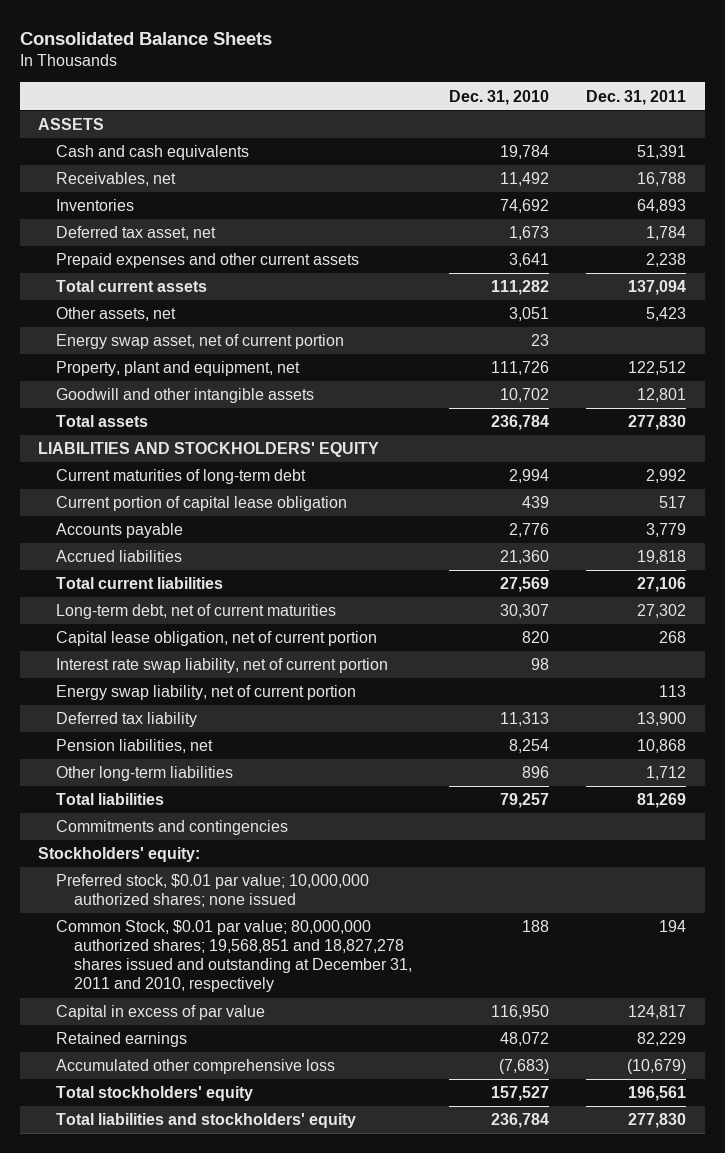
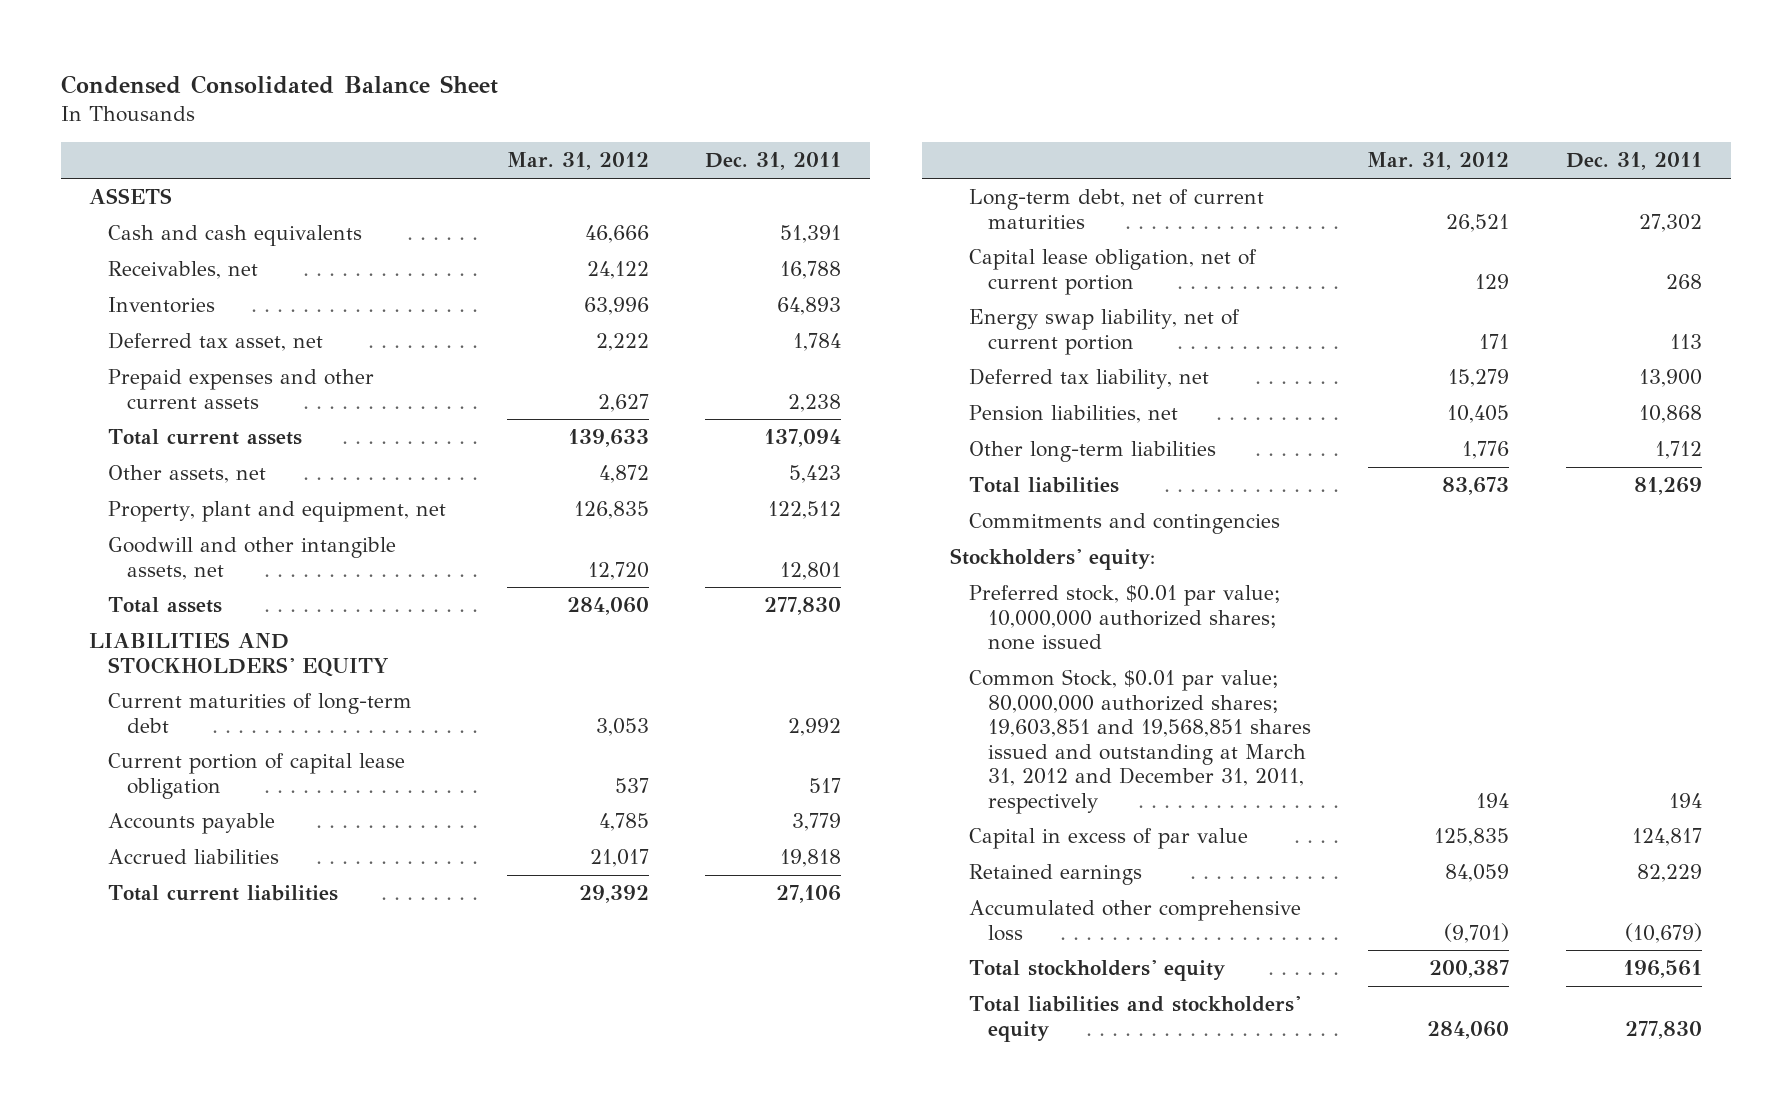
- Consolidated Balance Sheets
+ Condensed Consolidated Balance Sheet
- | Dec. 31, 2010 | Dec. 31, 2011
+ | Mar. 31, 2012 | Dec. 31, 2011
- Energy swap asset, net of current portion | 23 |
- Goodwill and other intangible assets | 10,702 | 12,801
+ Goodwill and other intangible assets, net | 12,720 | 12,801
- Interest rate swap liability, net of current portion | 98 |
- Deferred tax liability | 11,313 | 13,900
+ Deferred tax liability, net | 15,279 | 13,900
- Common Stock, $0.01 par value; 80,000,000 authorized shares; 19,568,851 and 18,827,278 shares issued and outstanding at December 31, 2011 and 2010, respectively | 188 | 194
+ Common Stock, $0.01 par value; 80,000,000 authorized shares; 19,603,851 and 19,568,851 shares issued and outstanding at March 31, 2012 and December 31, 2011, respectively | 194 | 194

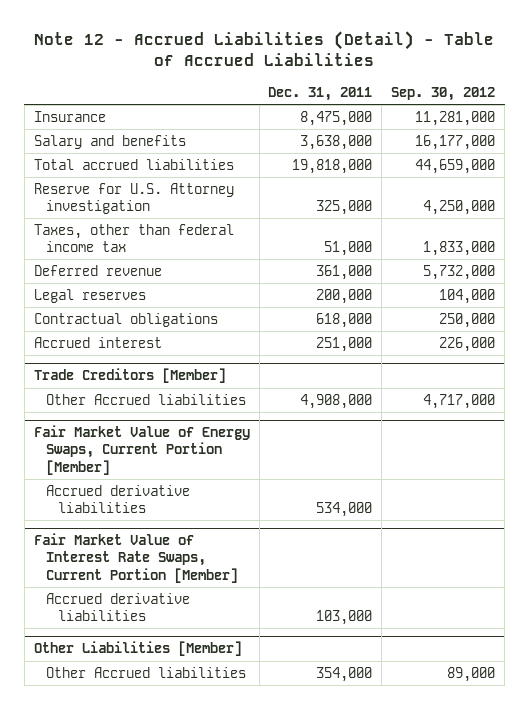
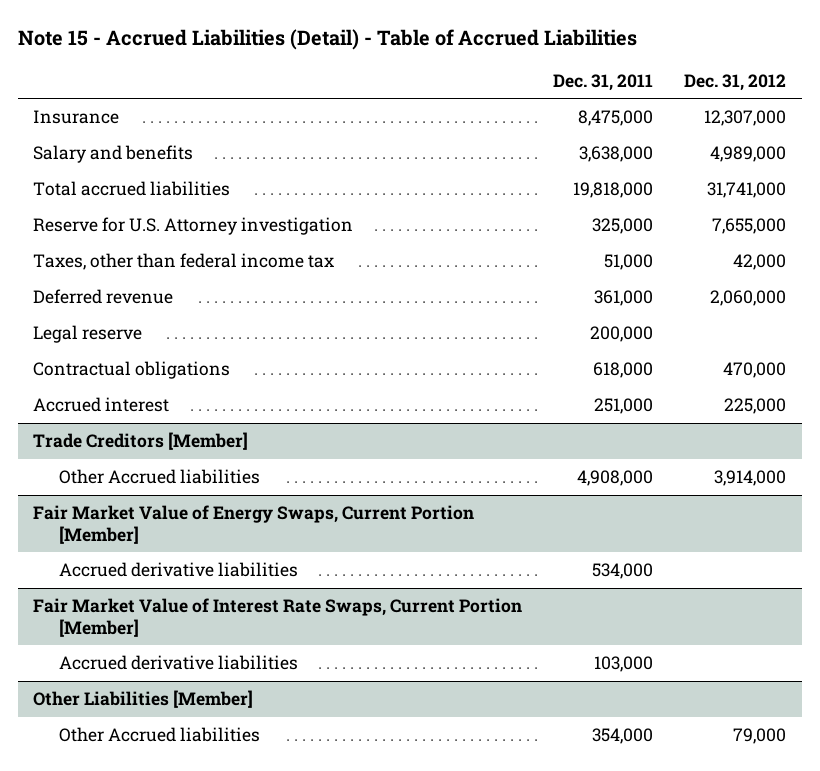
- Note 12 - Accrued Liabilities (Detail) - Table of Accrued Liabilities
+ Note 15 - Accrued Liabilities (Detail) - Table of Accrued Liabilities
- | Dec. 31, 2011 | Sep. 30, 2012
+ | Dec. 31, 2011 | Dec. 31, 2012
- Legal reserves | 200,000 | 104,000
+ Legal reserve | 200,000 |

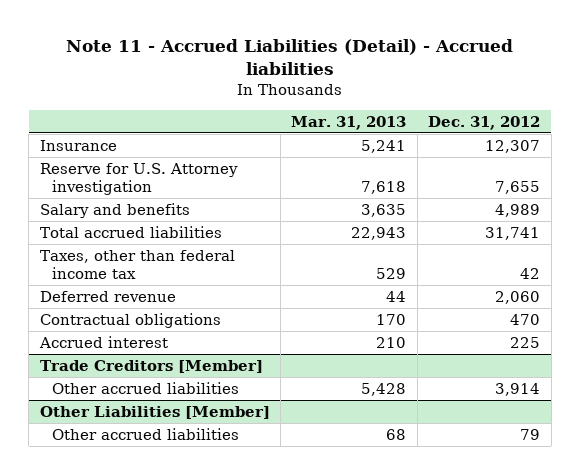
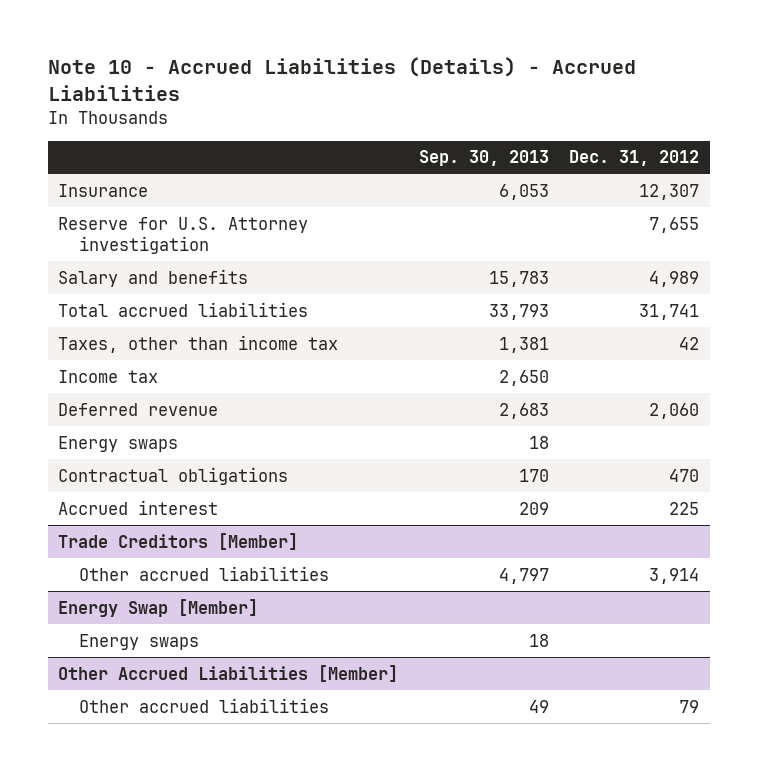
- Note 11 - Accrued Liabilities (Detail) - Accrued liabilities
+ Note 10 - Accrued Liabilities (Details) - Accrued Liabilities
- | Mar. 31, 2013 | Dec. 31, 2012
+ | Sep. 30, 2013 | Dec. 31, 2012
- Taxes, other than federal income tax | 529 | 42
+ Taxes, other than income tax | 1,381 | 42
+ Income tax | 2,650 |
+ Energy swaps | 18 |
- Other Liabilities [Member]
+ Energy Swap [Member]
+ Energy swaps | 18 |
+ Other Accrued Liabilities [Member]

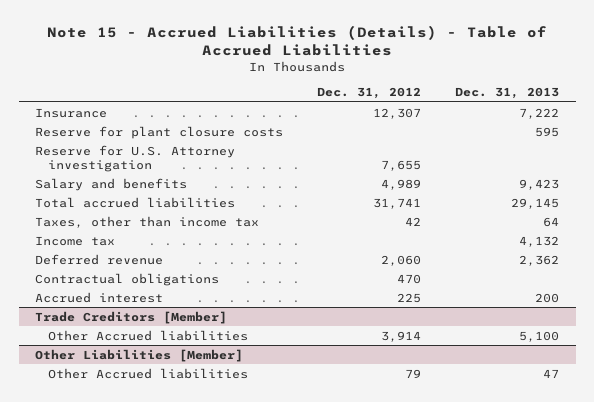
- Note 10 - Accrued Liabilities (Details) - Accrued Liabilities
+ Note 15 - Accrued Liabilities (Details) - Table of Accrued Liabilities
- | Sep. 30, 2013 | Dec. 31, 2012
+ | Dec. 31, 2012 | Dec. 31, 2013
+ Reserve for plant closure costs | | 595
- Energy swaps | 18 |
@ Trade Creditors [Member]
- Other accrued liabilities | 4,797 | 3,914
- Energy Swap [Member]
- Energy swaps | 18 |
- Other Accrued Liabilities [Member]
- Other accrued liabilities | 49 | 79
@ Trade Creditors [Member]
+ Other Accrued liabilities | 3,914 | 5,100
+ Other Liabilities [Member]
+ Other Accrued liabilities | 79 | 47

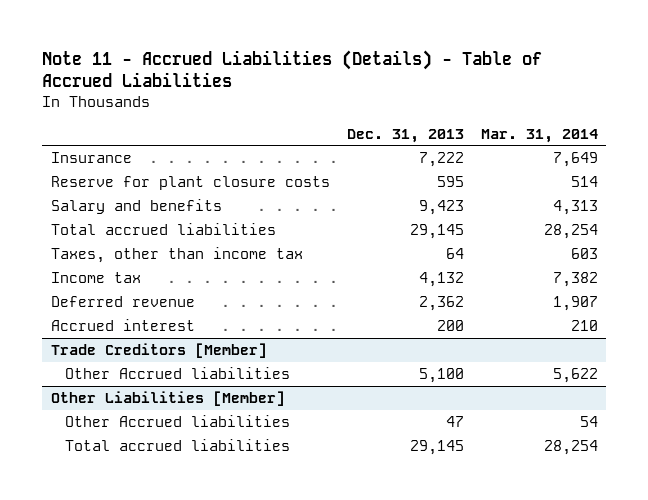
- Note 15 - Accrued Liabilities (Details) - Table of Accrued Liabilities
+ Note 11 - Accrued Liabilities (Details) - Table of Accrued Liabilities
- | Dec. 31, 2012 | Dec. 31, 2013
+ | Dec. 31, 2013 | Mar. 31, 2014
- Reserve for U.S. Attorney investigation | 7,655 |
- Contractual obligations | 470 |
@ Other Liabilities [Member]
+ Total accrued liabilities | 29,145 | 28,254

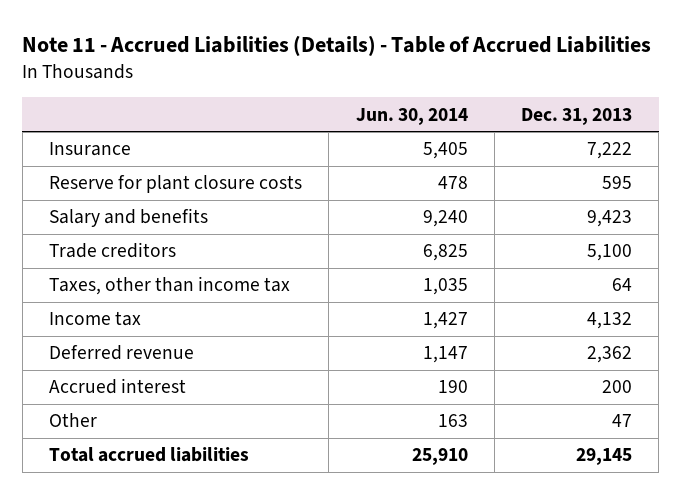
- | Dec. 31, 2013 | Mar. 31, 2014
+ | Jun. 30, 2014 | Dec. 31, 2013
- Total accrued liabilities | 29,145 | 28,254
+ Trade creditors | 6,825 | 5,100
- Trade Creditors [Member]
- Other Accrued liabilities | 5,100 | 5,622
- Other Liabilities [Member]
- Other Accrued liabilities | 47 | 54
+ Other | 163 | 47

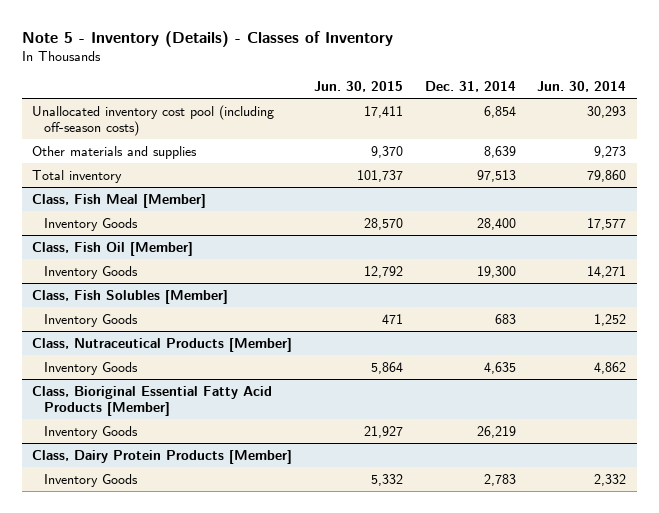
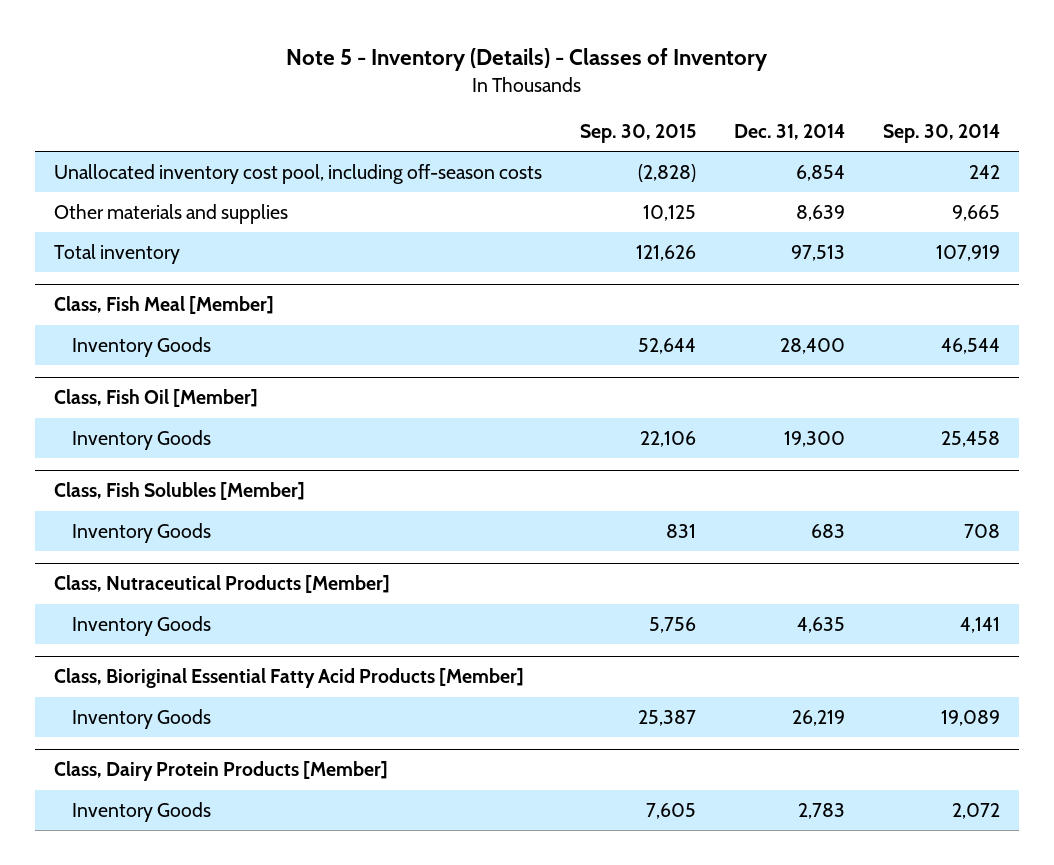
- | Jun. 30, 2015 | Dec. 31, 2014 | Jun. 30, 2014
+ | Sep. 30, 2015 | Dec. 31, 2014 | Sep. 30, 2014
- Unallocated inventory cost pool (including off-season costs) | 17,411 | 6,854 | 30,293
+ Unallocated inventory cost pool, including off-season costs | (2,828) | 6,854 | 242

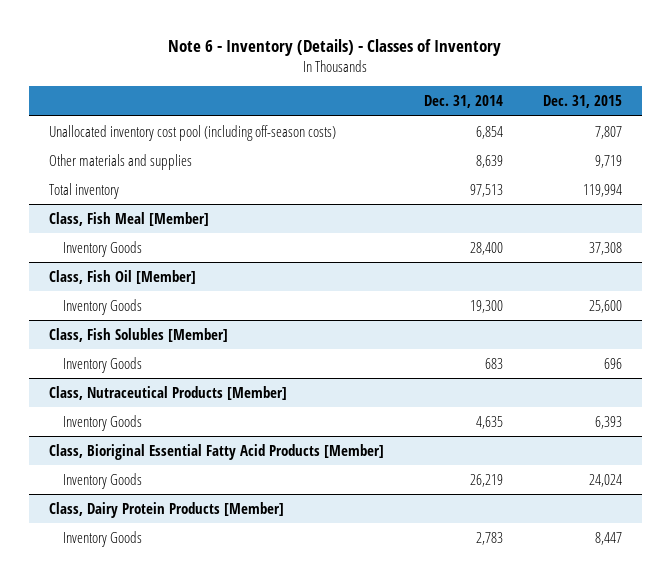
- Note 5 - Inventory (Details) - Classes of Inventory
+ Note 6 - Inventory (Details) - Classes of Inventory
- | Sep. 30, 2015 | Dec. 31, 2014 | Sep. 30, 2014
+ | Dec. 31, 2014 | Dec. 31, 2015
- Unallocated inventory cost pool, including off-season costs | (2,828) | 6,854 | 242
+ Unallocated inventory cost pool (including off-season costs) | 6,854 | 7,807

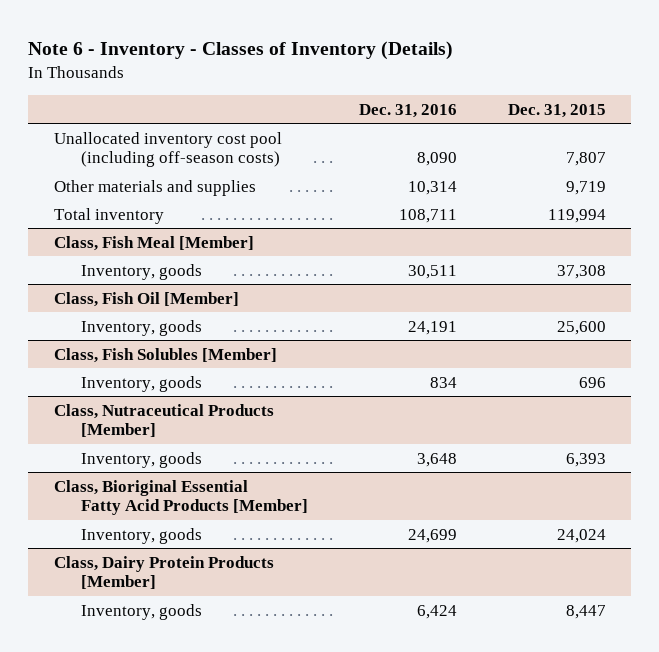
- Note 6 - Inventory (Details) - Classes of Inventory
+ Note 6 - Inventory - Classes of Inventory (Details)
- | Dec. 31, 2014 | Dec. 31, 2015
+ | Dec. 31, 2016 | Dec. 31, 2015
@ Class, Fish Meal [Member]
- Inventory Goods | 28,400 | 37,308
+ Inventory, goods | 30,511 | 37,308
@ Class, Fish Oil [Member]
- Inventory Goods | 19,300 | 25,600
+ Inventory, goods | 24,191 | 25,600
@ Class, Fish Solubles [Member]
- Inventory Goods | 683 | 696
+ Inventory, goods | 834 | 696
@ Class, Nutraceutical Products [Member]
- Inventory Goods | 4,635 | 6,393
+ Inventory, goods | 3,648 | 6,393
@ Class, Bioriginal Essential Fatty Acid Products [Member]
- Inventory Goods | 26,219 | 24,024
+ Inventory, goods | 24,699 | 24,024
@ Class, Dairy Protein Products [Member]
- Inventory Goods | 2,783 | 8,447
+ Inventory, goods | 6,424 | 8,447

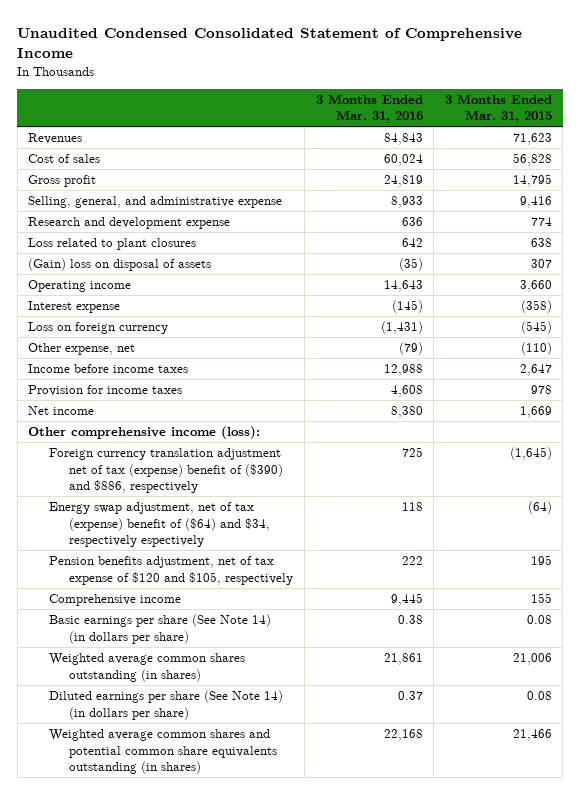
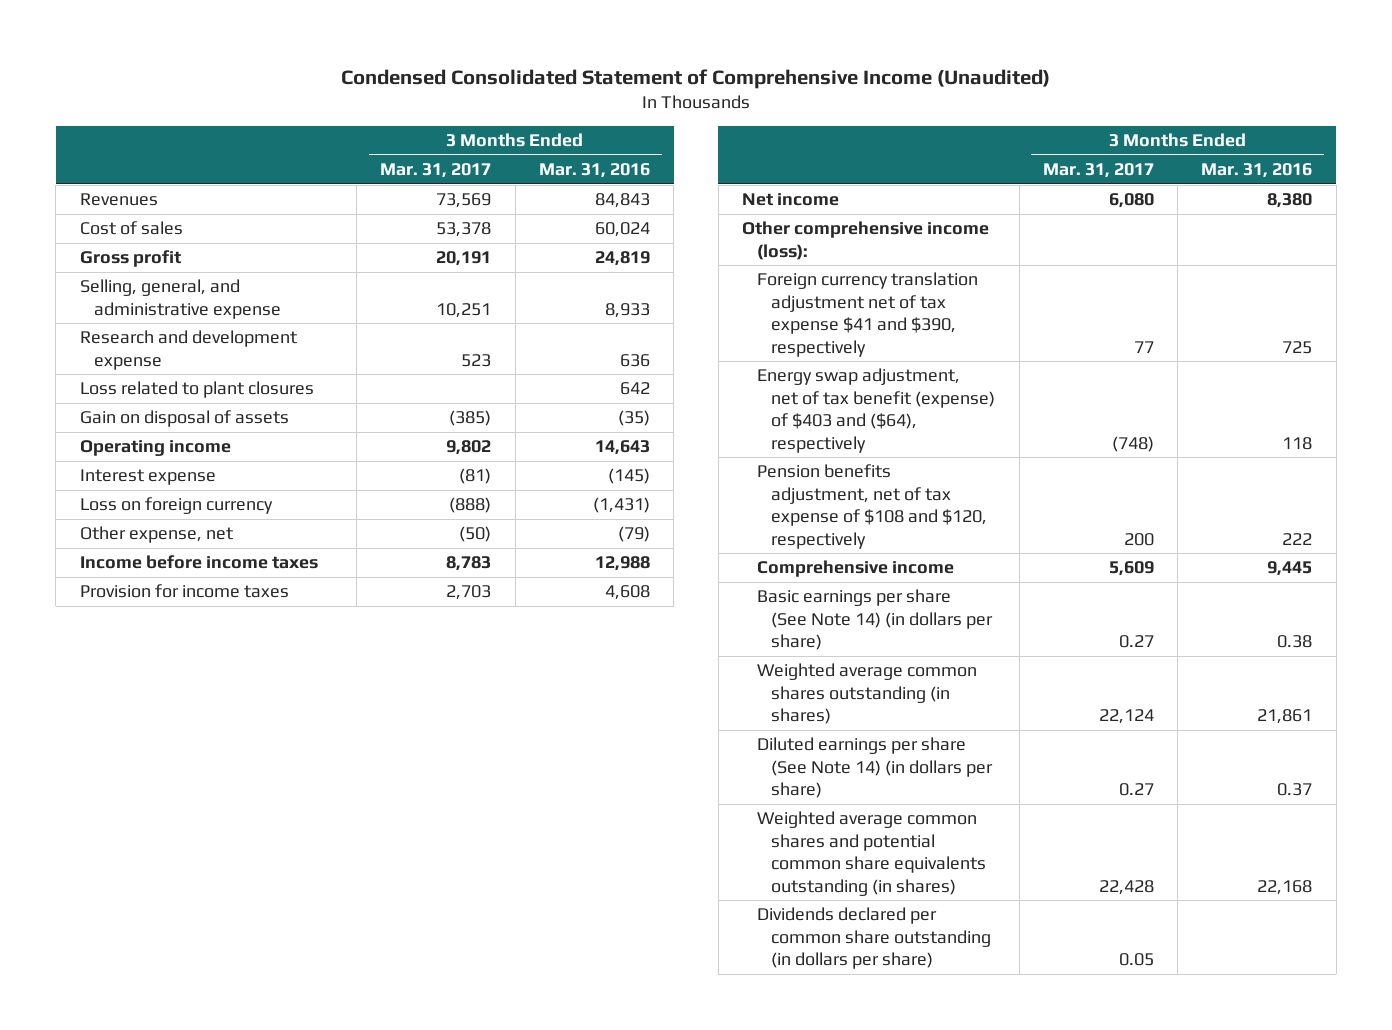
- Unaudited Condensed Consolidated Statement of Comprehensive Income
+ Condensed Consolidated Statement of Comprehensive Income (Unaudited)
- | 3 Months Ended Mar. 31, 2016 | 3 Months Ended Mar. 31, 2015
+ | 3 Months Ended Mar. 31, 2017 | 3 Months Ended Mar. 31, 2016
- (Gain) loss on disposal of assets | (35) | 307
+ Gain on disposal of assets | (385) | (35)
- Foreign currency translation adjustment net of tax (expense) benefit of ($390) and $886, respectively | 725 | (1,645)
- Energy swap adjustment, net of tax (expense) benefit of ($64) and $34, respectively espectively | 118 | (64)
- Pension benefits adjustment, net of tax expense of $120 and $105, respectively | 222 | 195
+ Foreign currency translation adjustment net of tax expense $41 and $390, respectively | 77 | 725
+ Energy swap adjustment, net of tax benefit (expense) of $403 and ($64), respectively | (748) | 118
+ Pension benefits adjustment, net of tax expense of $108 and $120, respectively | 200 | 222
+ Dividends declared per common share outstanding (in dollars per share) | 0.05 |

